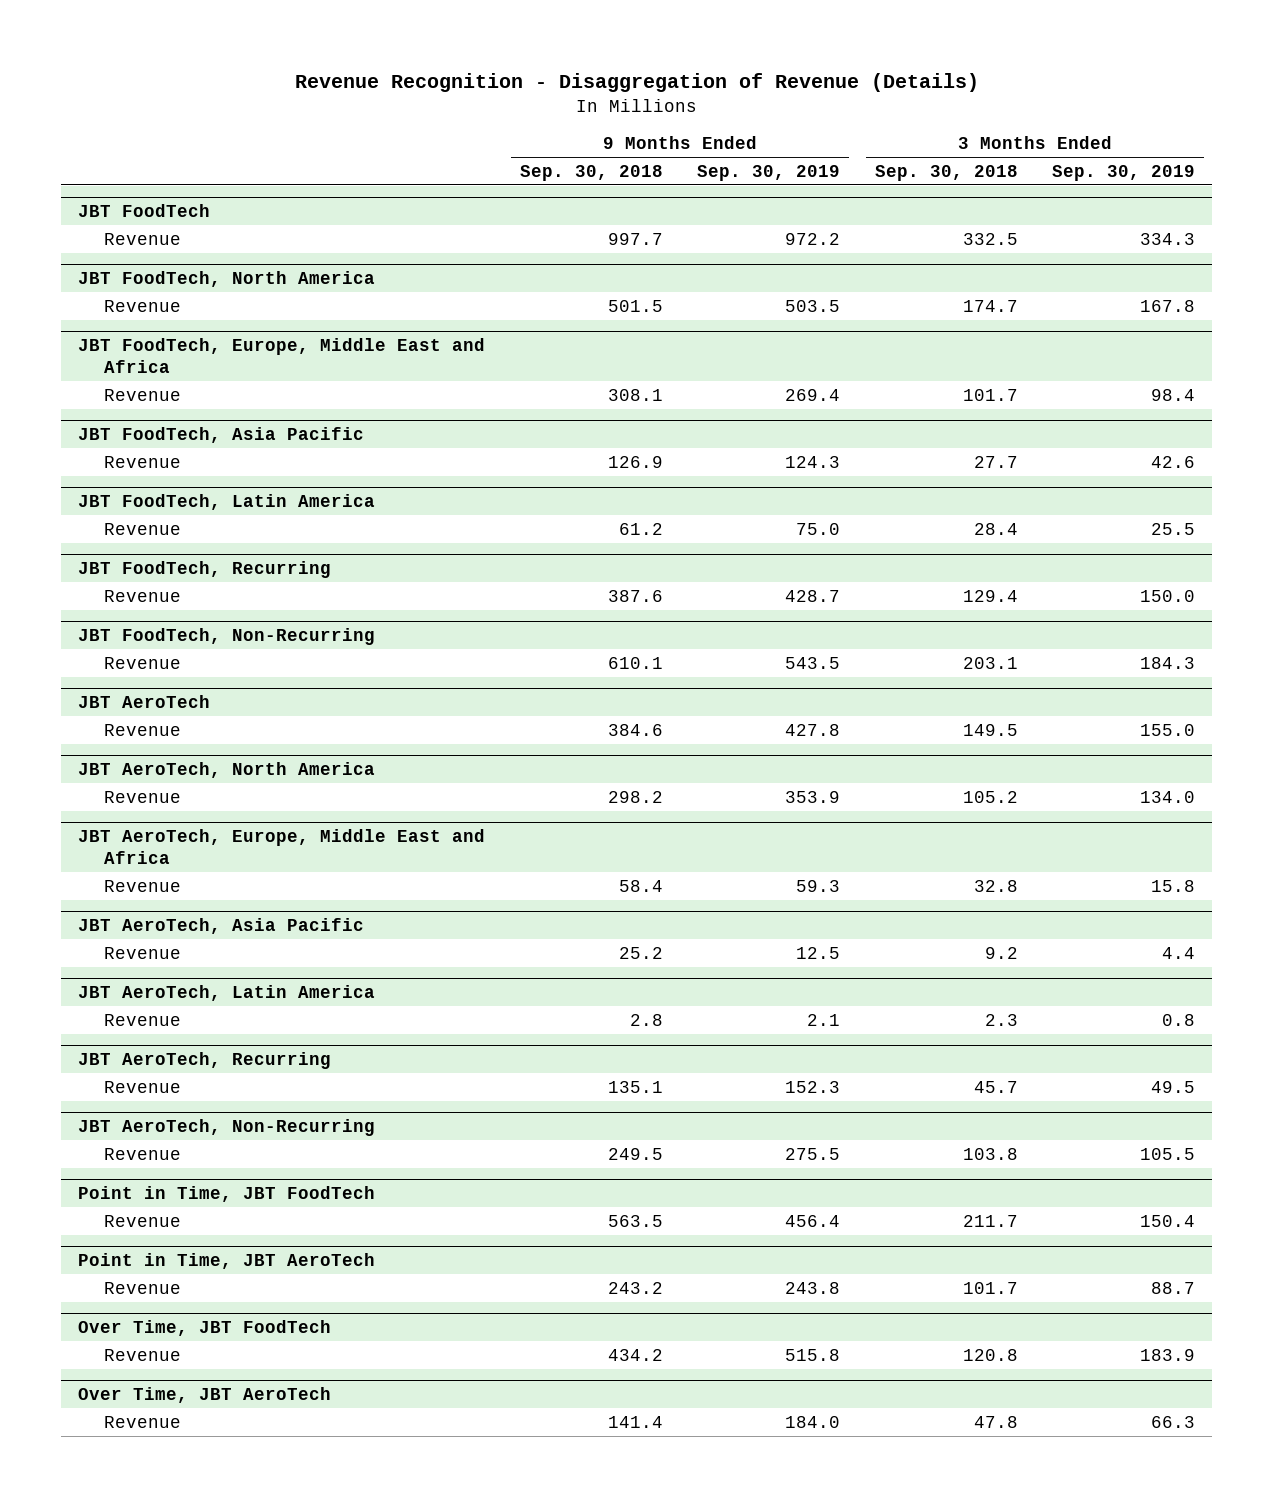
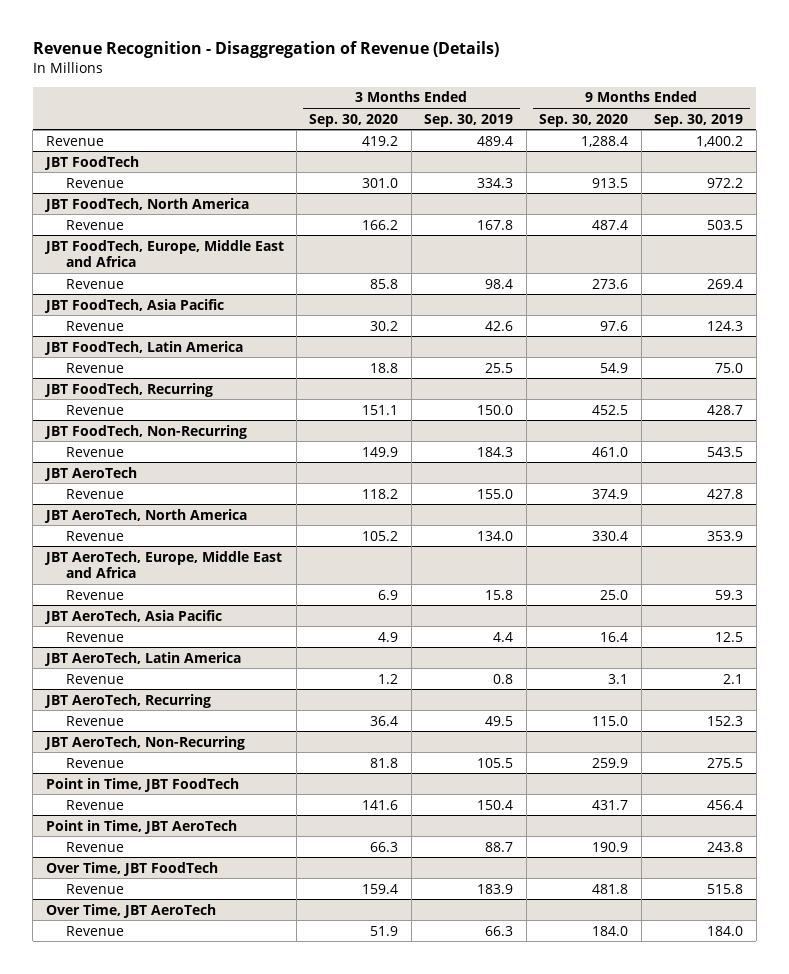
- | 9 Months Ended Sep. 30, 2018 | 9 Months Ended Sep. 30, 2019 | 3 Months Ended Sep. 30, 2018 | 3 Months Ended Sep. 30, 2019
+ | 3 Months Ended Sep. 30, 2020 | 3 Months Ended Sep. 30, 2019 | 9 Months Ended Sep. 30, 2020 | 9 Months Ended Sep. 30, 2019
+ Revenue | 419.2 | 489.4 | 1,288.4 | 1,400.2

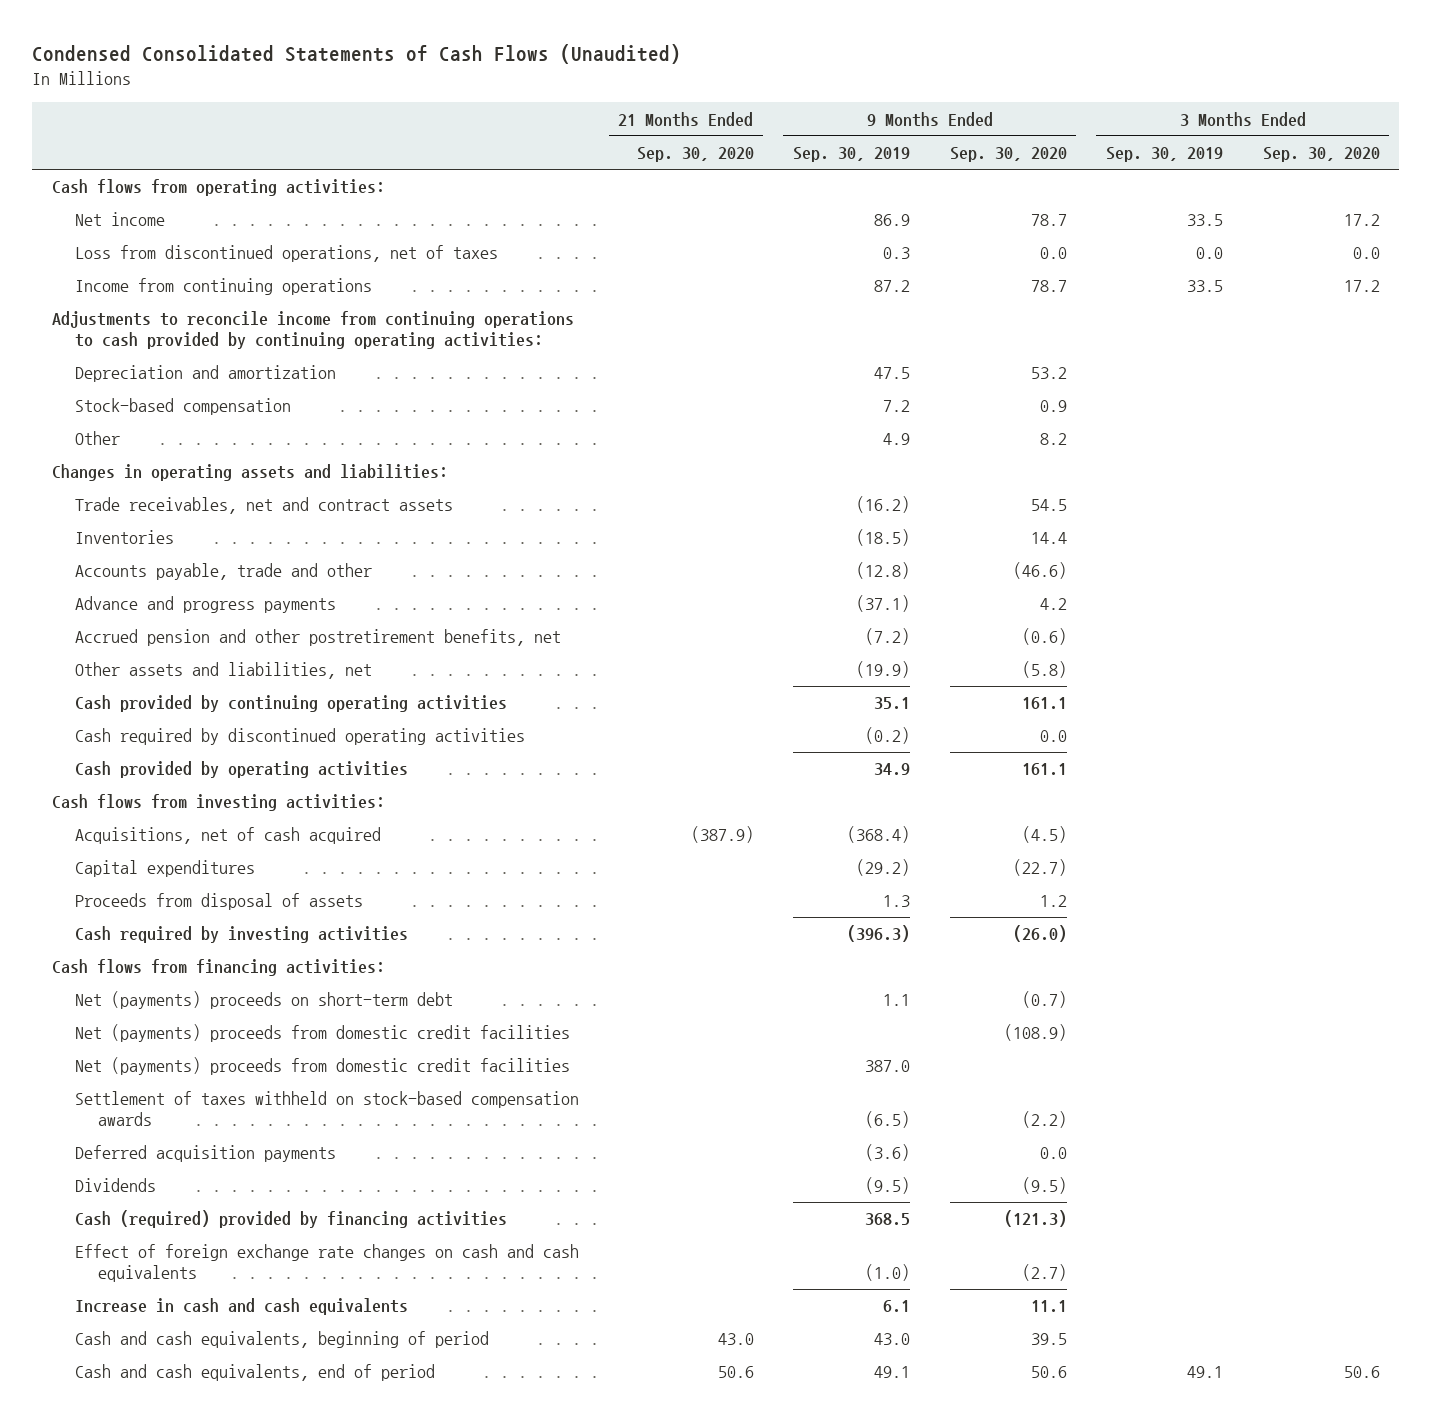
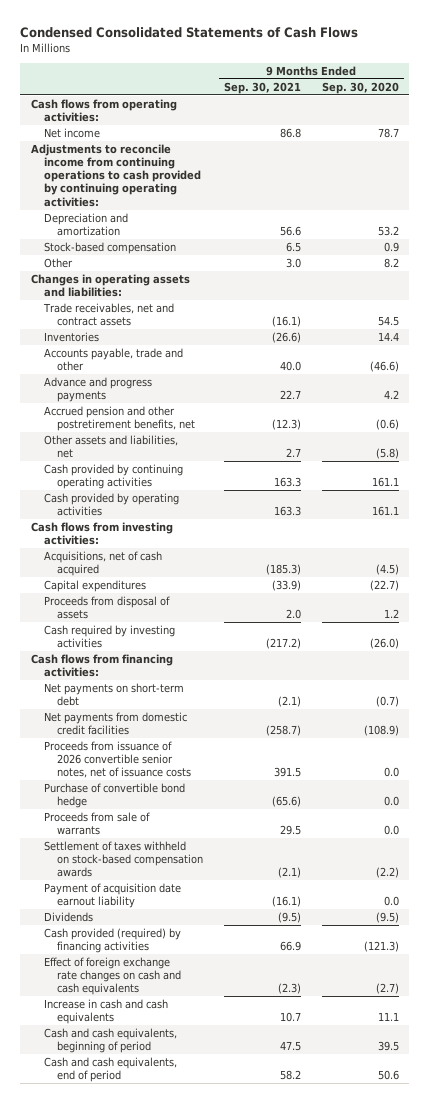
- Condensed Consolidated Statements of Cash Flows (Unaudited)
+ Condensed Consolidated Statements of Cash Flows
- | 21 Months Ended Sep. 30, 2020 | 9 Months Ended Sep. 30, 2019 | 9 Months Ended Sep. 30, 2020 | 3 Months Ended Sep. 30, 2019 | 3 Months Ended Sep. 30, 2020
+ | 9 Months Ended Sep. 30, 2021 | 9 Months Ended Sep. 30, 2020
- Loss from discontinued operations, net of taxes | | 0.3 | 0.0 | 0.0 | 0.0
- Income from continuing operations | | 87.2 | 78.7 | 33.5 | 17.2
- Cash required by discontinued operating activities | | (0.2) | 0.0 | |
- Net (payments) proceeds on short-term debt | | 1.1 | (0.7) | |
- Net (payments) proceeds from domestic credit facilities | | | (108.9) | |
- Net (payments) proceeds from domestic credit facilities | | 387.0 | | |
+ Net payments on short-term debt | (2.1) | (0.7)
+ Net payments from domestic credit facilities | (258.7) | (108.9)
+ Proceeds from issuance of 2026 convertible senior notes, net of issuance costs | 391.5 | 0.0
+ Purchase of convertible bond hedge | (65.6) | 0.0
+ Proceeds from sale of warrants | 29.5 | 0.0
- Deferred acquisition payments | | (3.6) | 0.0 | |
+ Payment of acquisition date earnout liability | (16.1) | 0.0
- Cash (required) provided by financing activities | | 368.5 | (121.3) | |
+ Cash provided (required) by financing activities | 66.9 | (121.3)

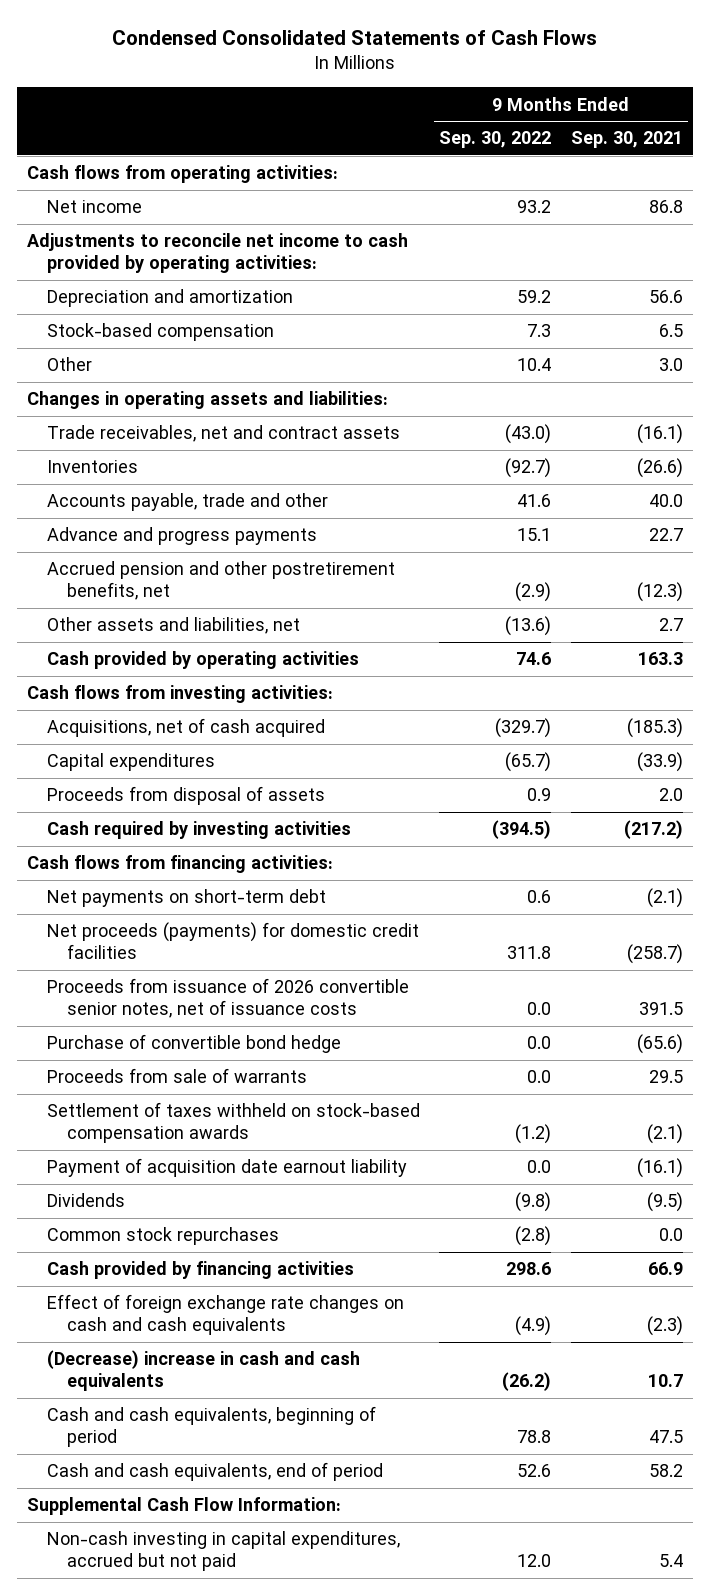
- | 9 Months Ended Sep. 30, 2021 | 9 Months Ended Sep. 30, 2020
+ | 9 Months Ended Sep. 30, 2022 | 9 Months Ended Sep. 30, 2021
- Adjustments to reconcile income from continuing operations to cash provided by continuing operating activities:
+ Adjustments to reconcile net income to cash provided by operating activities:
- Cash provided by continuing operating activities | 163.3 | 161.1
- Net payments from domestic credit facilities | (258.7) | (108.9)
+ Net proceeds (payments) for domestic credit facilities | 311.8 | (258.7)
- Cash provided (required) by financing activities | 66.9 | (121.3)
+ Common stock repurchases | (2.8) | 0.0
+ Cash provided by financing activities | 298.6 | 66.9
- Increase in cash and cash equivalents | 10.7 | 11.1
+ (Decrease) increase in cash and cash equivalents | (26.2) | 10.7
+ Supplemental Cash Flow Information:
+ Non-cash investing in capital expenditures, accrued but not paid | 12.0 | 5.4

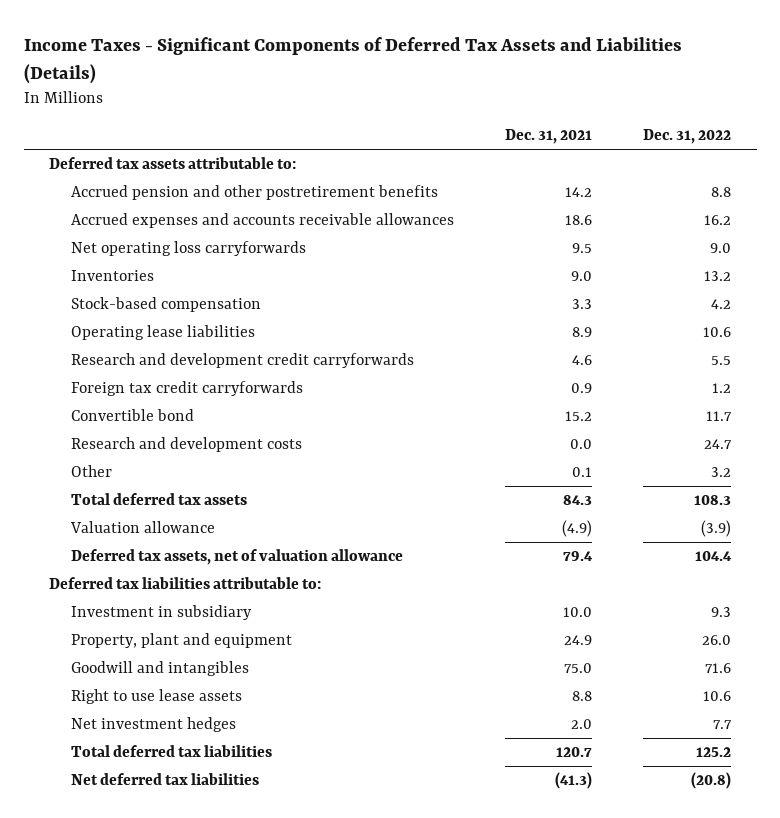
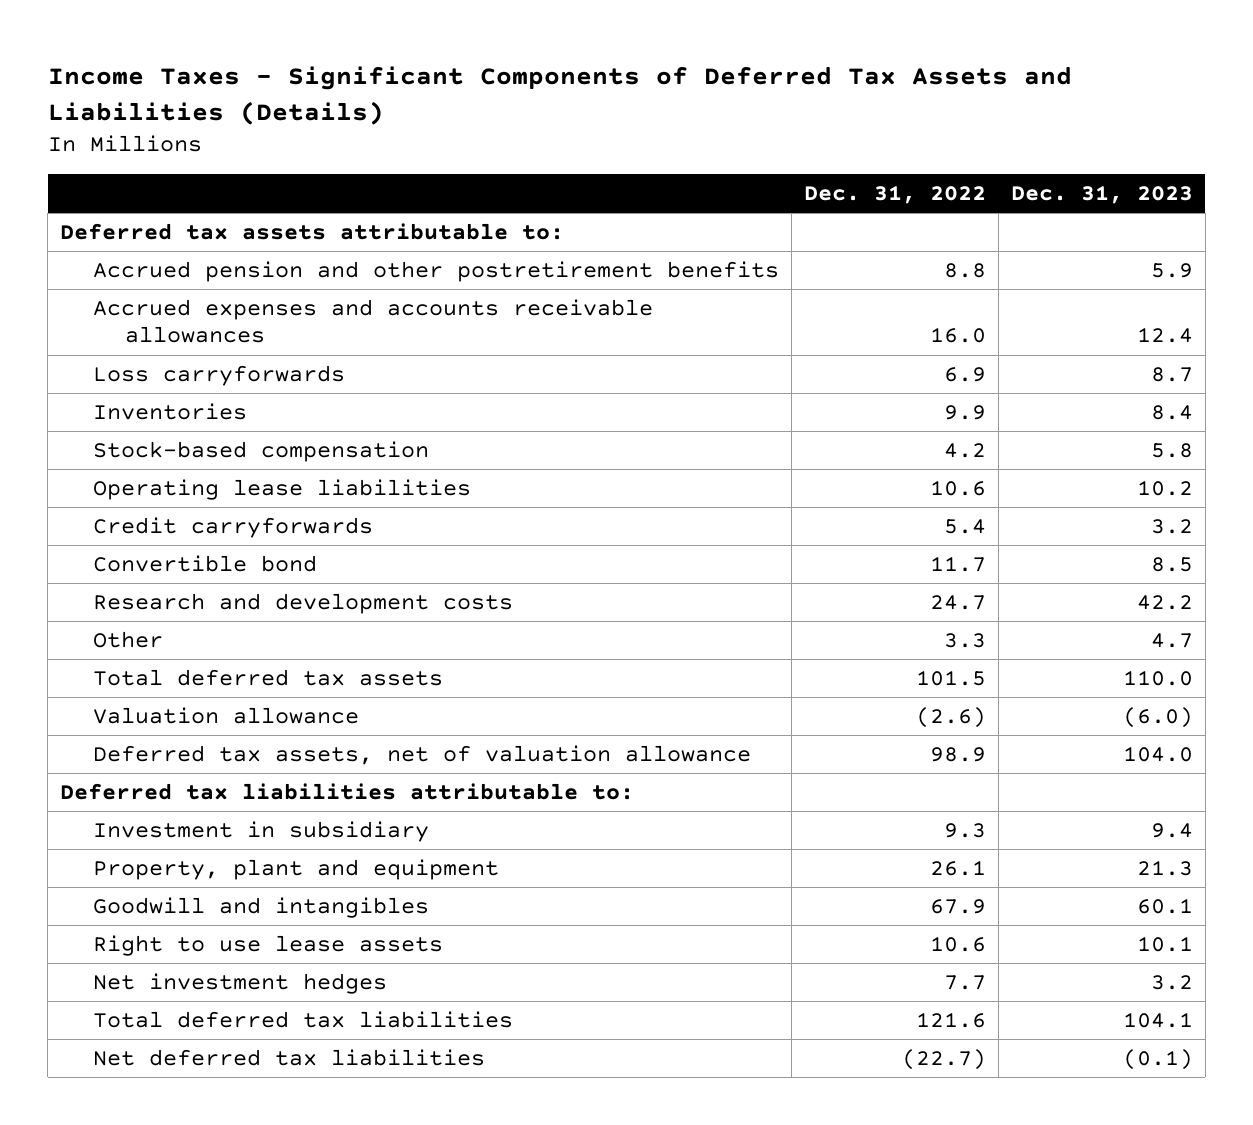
- | Dec. 31, 2021 | Dec. 31, 2022
+ | Dec. 31, 2022 | Dec. 31, 2023
- Accrued expenses and accounts receivable allowances | 18.6 | 16.2
- Net operating loss carryforwards | 9.5 | 9.0
- Inventories | 9.0 | 13.2
+ Accrued expenses and accounts receivable allowances | 16.0 | 12.4
+ Loss carryforwards | 6.9 | 8.7
+ Inventories | 9.9 | 8.4
- Research and development credit carryforwards | 4.6 | 5.5
- Foreign tax credit carryforwards | 0.9 | 1.2
+ Credit carryforwards | 5.4 | 3.2
- Other | 0.1 | 3.2
- Total deferred tax assets | 84.3 | 108.3
- Valuation allowance | (4.9) | (3.9)
- Deferred tax assets, net of valuation allowance | 79.4 | 104.4
+ Other | 3.3 | 4.7
+ Total deferred tax assets | 101.5 | 110.0
+ Valuation allowance | (2.6) | (6.0)
+ Deferred tax assets, net of valuation allowance | 98.9 | 104.0
- Property, plant and equipment | 24.9 | 26.0
- Goodwill and intangibles | 75.0 | 71.6
+ Property, plant and equipment | 26.1 | 21.3
+ Goodwill and intangibles | 67.9 | 60.1
- Total deferred tax liabilities | 120.7 | 125.2
- Net deferred tax liabilities | (41.3) | (20.8)
+ Total deferred tax liabilities | 121.6 | 104.1
+ Net deferred tax liabilities | (22.7) | (0.1)

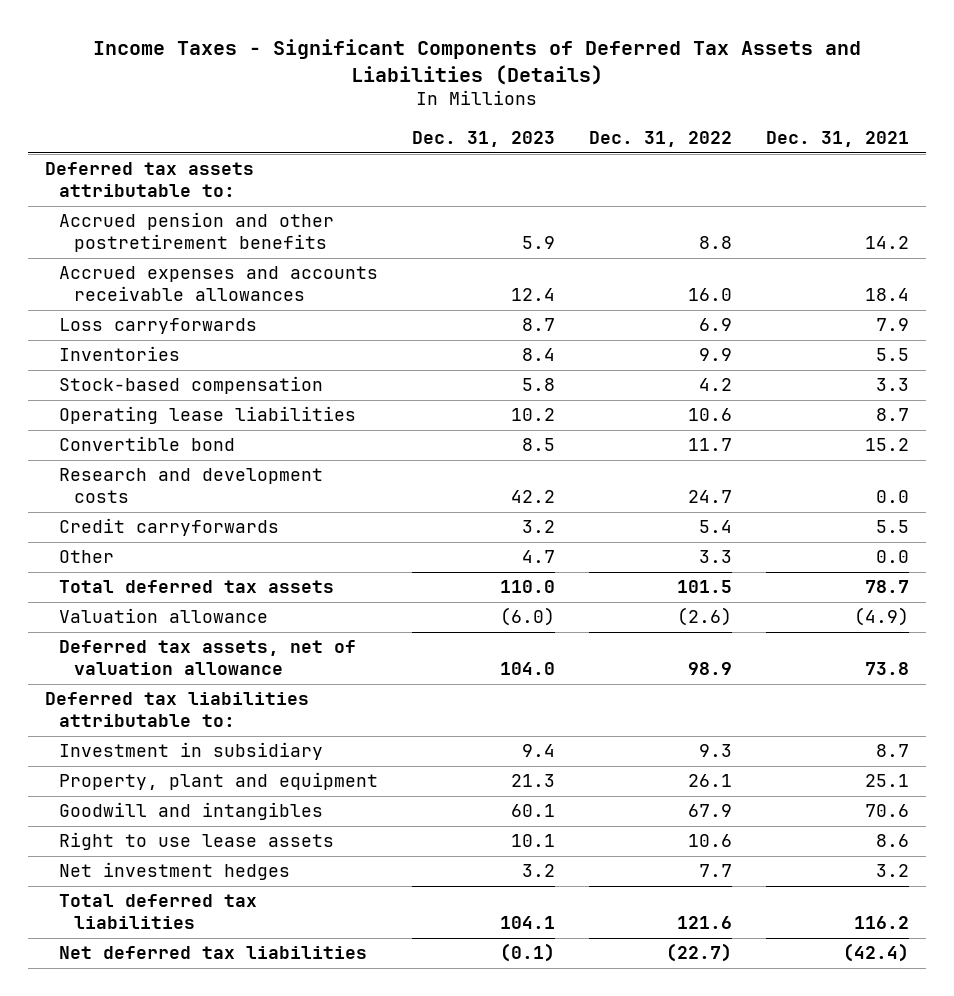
- | Dec. 31, 2022 | Dec. 31, 2023
+ | Dec. 31, 2023 | Dec. 31, 2022 | Dec. 31, 2021
moved down: Credit carryforwards | 3.2 | 5.4 | 5.5

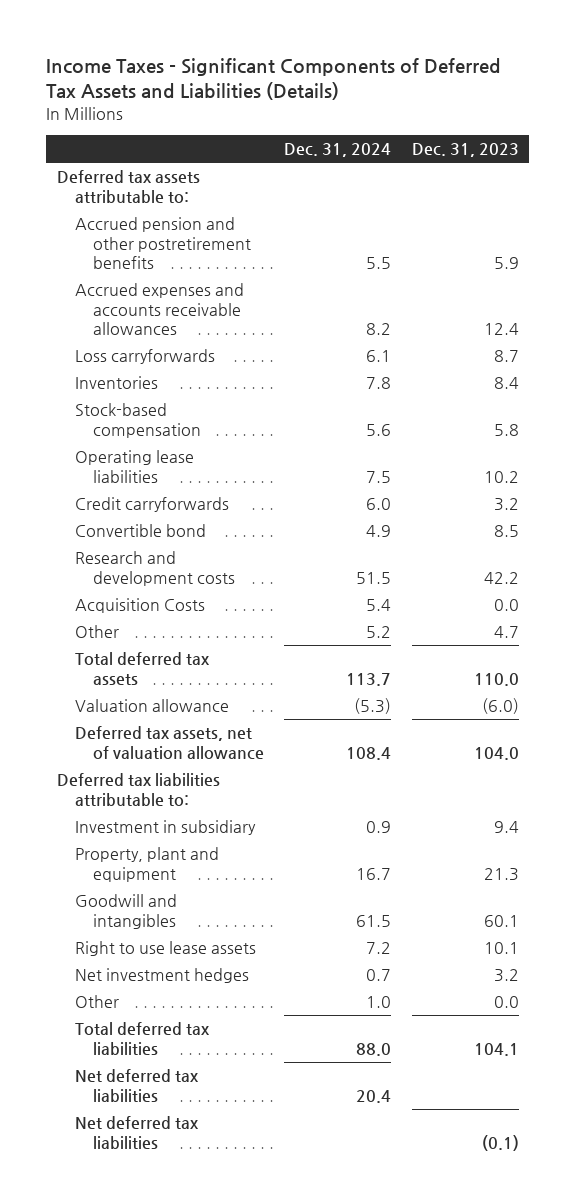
- | Dec. 31, 2023 | Dec. 31, 2022 | Dec. 31, 2021
+ | Dec. 31, 2024 | Dec. 31, 2023
moved up: Credit carryforwards | 6.0 | 3.2
+ Acquisition Costs | 5.4 | 0.0
+ Other | 1.0 | 0.0
+ Net deferred tax liabilities | 20.4 |

